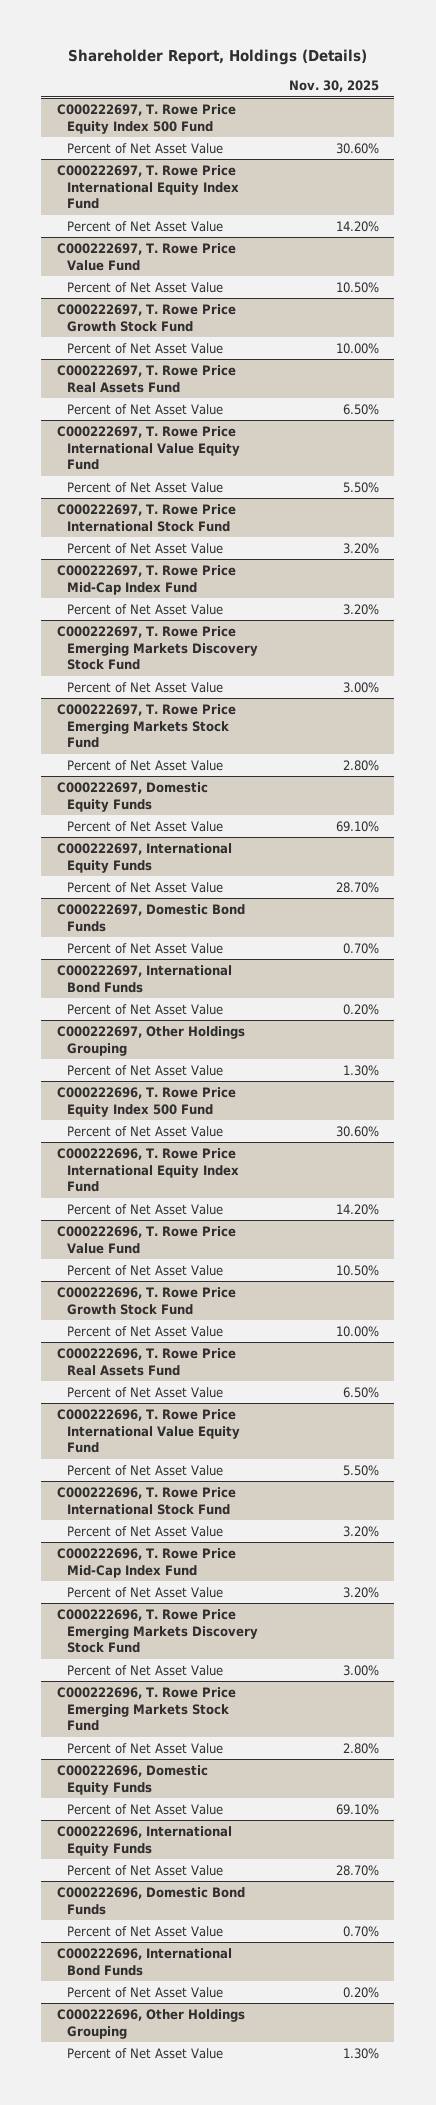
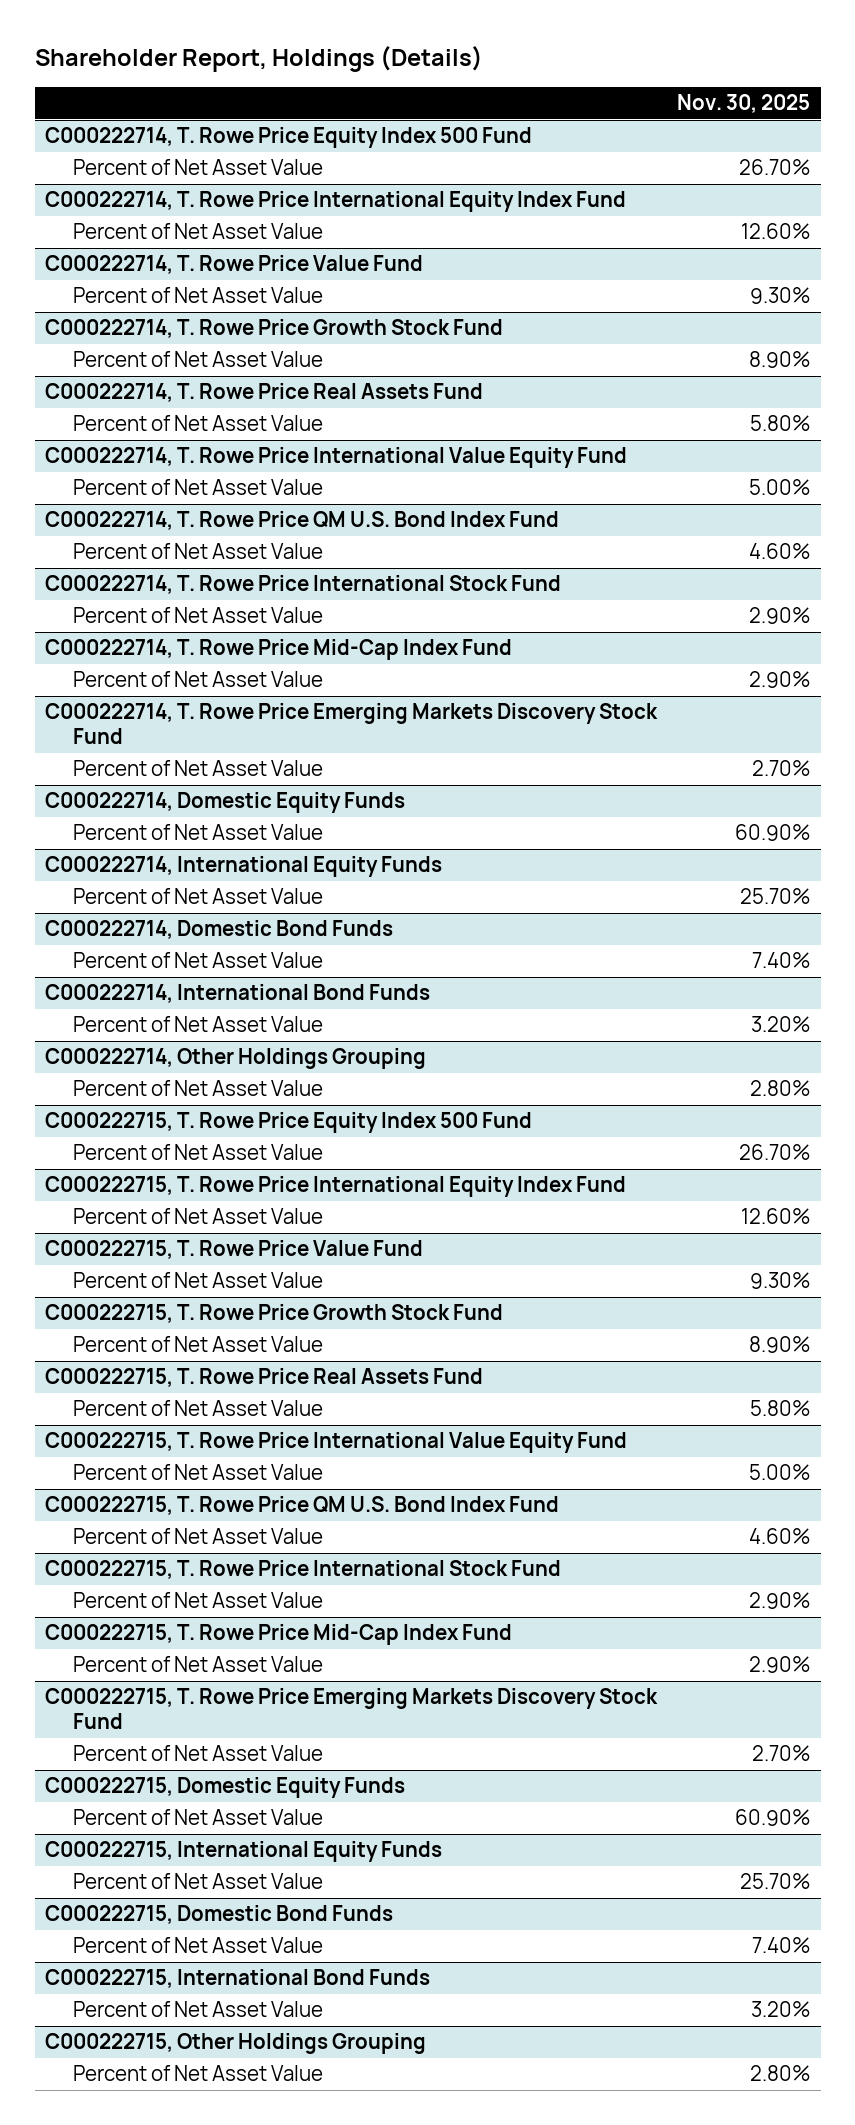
- C000222697, T. Rowe Price Equity Index 500 Fund
- Percent of Net Asset Value | 30.60%
- C000222697, T. Rowe Price International Equity Index Fund
- Percent of Net Asset Value | 14.20%
- C000222697, T. Rowe Price Value Fund
- Percent of Net Asset Value | 10.50%
- C000222697, T. Rowe Price Growth Stock Fund
- Percent of Net Asset Value | 10.00%
- C000222697, T. Rowe Price Real Assets Fund
- Percent of Net Asset Value | 6.50%
- C000222697, T. Rowe Price International Value Equity Fund
- Percent of Net Asset Value | 5.50%
- C000222697, T. Rowe Price International Stock Fund
- Percent of Net Asset Value | 3.20%
- C000222697, T. Rowe Price Mid-Cap Index Fund
+ C000222714, T. Rowe Price Equity Index 500 Fund
+ Percent of Net Asset Value | 26.70%
+ C000222714, T. Rowe Price International Equity Index Fund
+ Percent of Net Asset Value | 12.60%
+ C000222714, T. Rowe Price Value Fund
+ Percent of Net Asset Value | 9.30%
+ C000222714, T. Rowe Price Growth Stock Fund
+ Percent of Net Asset Value | 8.90%
+ C000222714, T. Rowe Price Real Assets Fund
+ Percent of Net Asset Value | 5.80%
+ C000222714, T. Rowe Price International Value Equity Fund
+ Percent of Net Asset Value | 5.00%
+ C000222714, T. Rowe Price QM U.S. Bond Index Fund
+ Percent of Net Asset Value | 4.60%
+ C000222714, T. Rowe Price International Stock Fund
+ Percent of Net Asset Value | 2.90%
+ C000222714, T. Rowe Price Mid-Cap Index Fund
+ Percent of Net Asset Value | 2.90%
+ C000222714, T. Rowe Price Emerging Markets Discovery Stock Fund
+ Percent of Net Asset Value | 2.70%
+ C000222714, Domestic Equity Funds
+ Percent of Net Asset Value | 60.90%
+ C000222714, International Equity Funds
+ Percent of Net Asset Value | 25.70%
+ C000222714, Domestic Bond Funds
+ Percent of Net Asset Value | 7.40%
+ C000222714, International Bond Funds
- C000222697, T. Rowe Price Emerging Markets Discovery Stock Fund
- Percent of Net Asset Value | 3.00%
- C000222697, T. Rowe Price Emerging Markets Stock Fund
+ C000222714, Other Holdings Grouping
- C000222697, Domestic Equity Funds
- Percent of Net Asset Value | 69.10%
- C000222697, International Equity Funds
- Percent of Net Asset Value | 28.70%
- C000222697, Domestic Bond Funds
- Percent of Net Asset Value | 0.70%
- C000222697, International Bond Funds
- Percent of Net Asset Value | 0.20%
- C000222697, Other Holdings Grouping
- Percent of Net Asset Value | 1.30%
- C000222696, T. Rowe Price Equity Index 500 Fund
- Percent of Net Asset Value | 30.60%
- C000222696, T. Rowe Price International Equity Index Fund
- Percent of Net Asset Value | 14.20%
- C000222696, T. Rowe Price Value Fund
- Percent of Net Asset Value | 10.50%
- C000222696, T. Rowe Price Growth Stock Fund
- Percent of Net Asset Value | 10.00%
- C000222696, T. Rowe Price Real Assets Fund
- Percent of Net Asset Value | 6.50%
- C000222696, T. Rowe Price International Value Equity Fund
- Percent of Net Asset Value | 5.50%
- C000222696, T. Rowe Price International Stock Fund
- Percent of Net Asset Value | 3.20%
- C000222696, T. Rowe Price Mid-Cap Index Fund
+ C000222715, T. Rowe Price Equity Index 500 Fund
+ Percent of Net Asset Value | 26.70%
+ C000222715, T. Rowe Price International Equity Index Fund
+ Percent of Net Asset Value | 12.60%
+ C000222715, T. Rowe Price Value Fund
+ Percent of Net Asset Value | 9.30%
+ C000222715, T. Rowe Price Growth Stock Fund
+ Percent of Net Asset Value | 8.90%
+ C000222715, T. Rowe Price Real Assets Fund
+ Percent of Net Asset Value | 5.80%
+ C000222715, T. Rowe Price International Value Equity Fund
+ Percent of Net Asset Value | 5.00%
+ C000222715, T. Rowe Price QM U.S. Bond Index Fund
+ Percent of Net Asset Value | 4.60%
+ C000222715, T. Rowe Price International Stock Fund
+ Percent of Net Asset Value | 2.90%
+ C000222715, T. Rowe Price Mid-Cap Index Fund
+ Percent of Net Asset Value | 2.90%
+ C000222715, T. Rowe Price Emerging Markets Discovery Stock Fund
+ Percent of Net Asset Value | 2.70%
+ C000222715, Domestic Equity Funds
+ Percent of Net Asset Value | 60.90%
+ C000222715, International Equity Funds
+ Percent of Net Asset Value | 25.70%
+ C000222715, Domestic Bond Funds
+ Percent of Net Asset Value | 7.40%
+ C000222715, International Bond Funds
- C000222696, T. Rowe Price Emerging Markets Discovery Stock Fund
- Percent of Net Asset Value | 3.00%
- C000222696, T. Rowe Price Emerging Markets Stock Fund
+ C000222715, Other Holdings Grouping
- C000222696, Domestic Equity Funds
- Percent of Net Asset Value | 69.10%
- C000222696, International Equity Funds
- Percent of Net Asset Value | 28.70%
- C000222696, Domestic Bond Funds
- Percent of Net Asset Value | 0.70%
- C000222696, International Bond Funds
- Percent of Net Asset Value | 0.20%
- C000222696, Other Holdings Grouping
- Percent of Net Asset Value | 1.30%

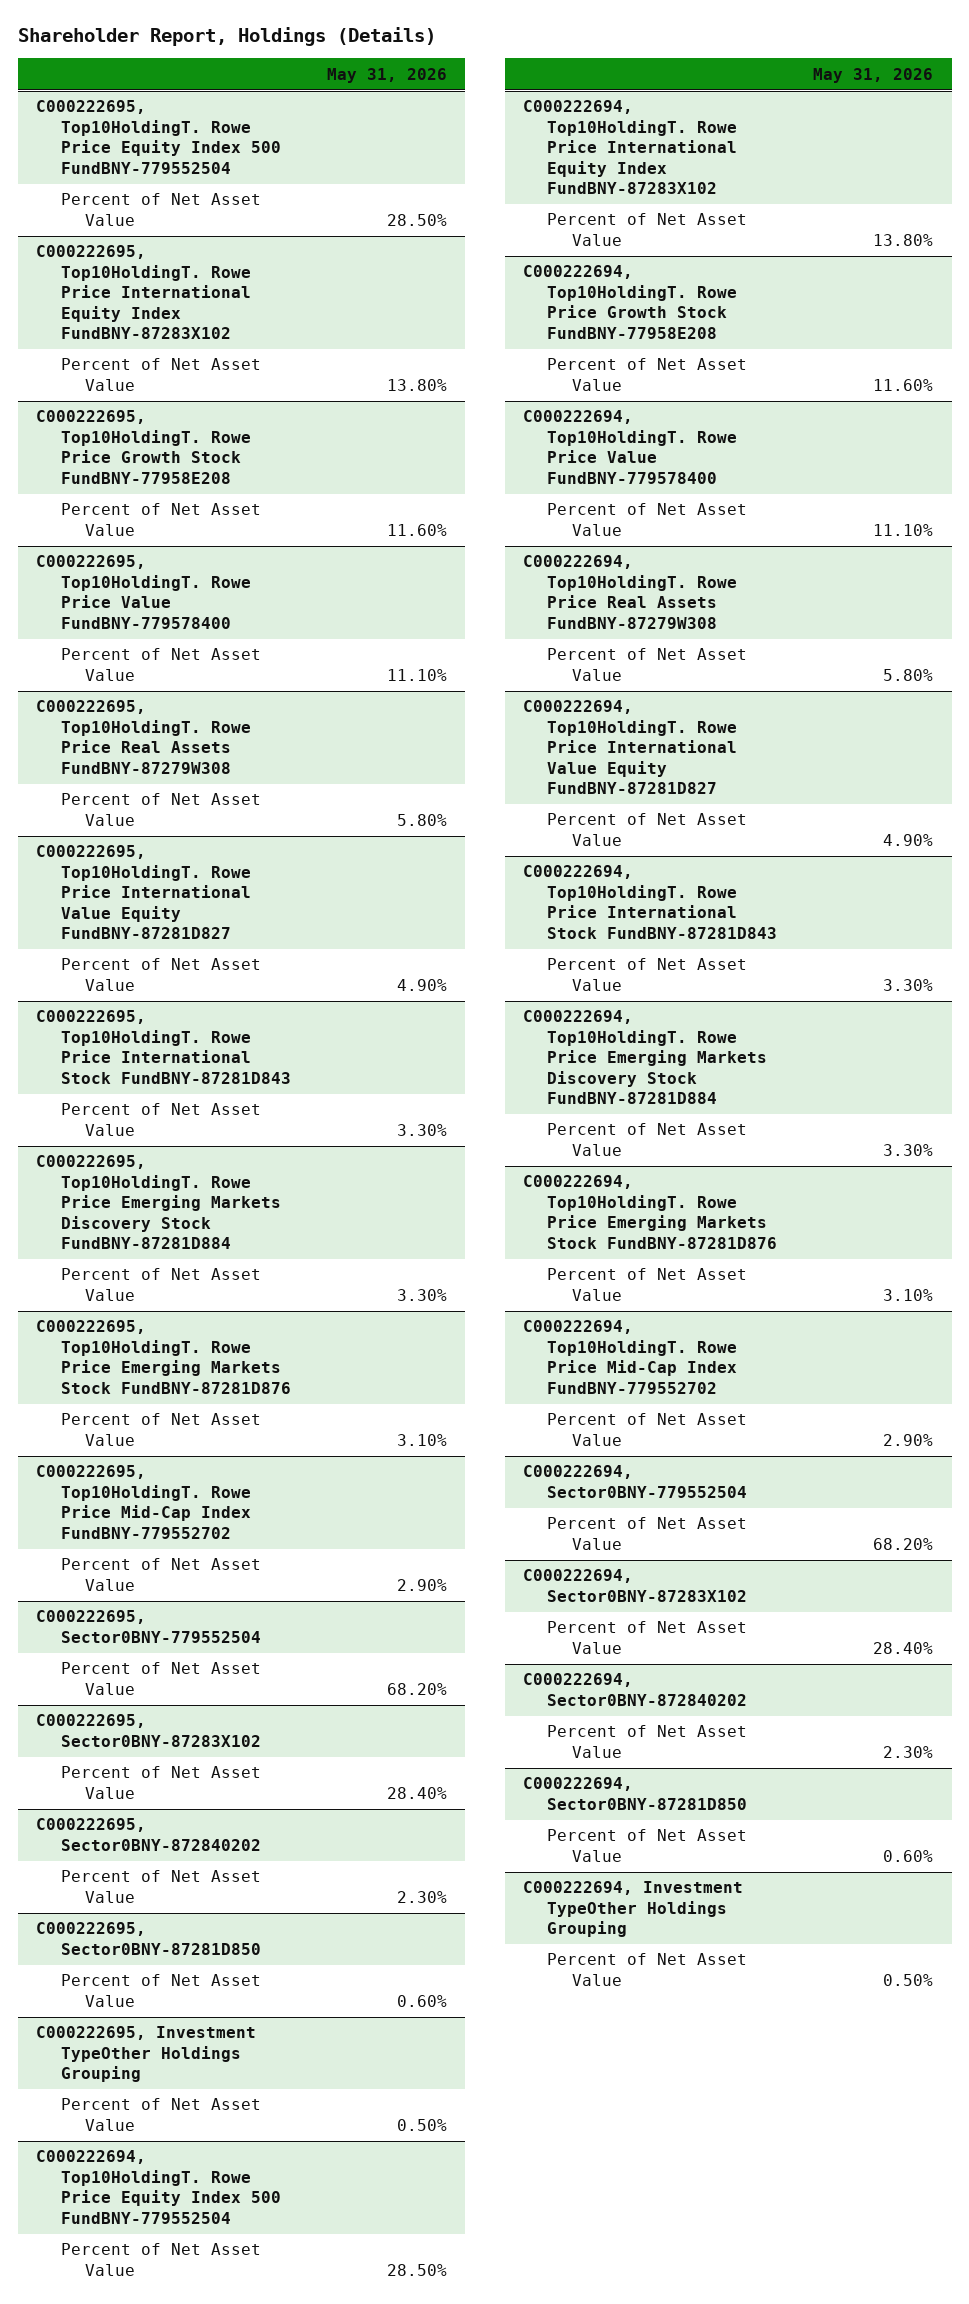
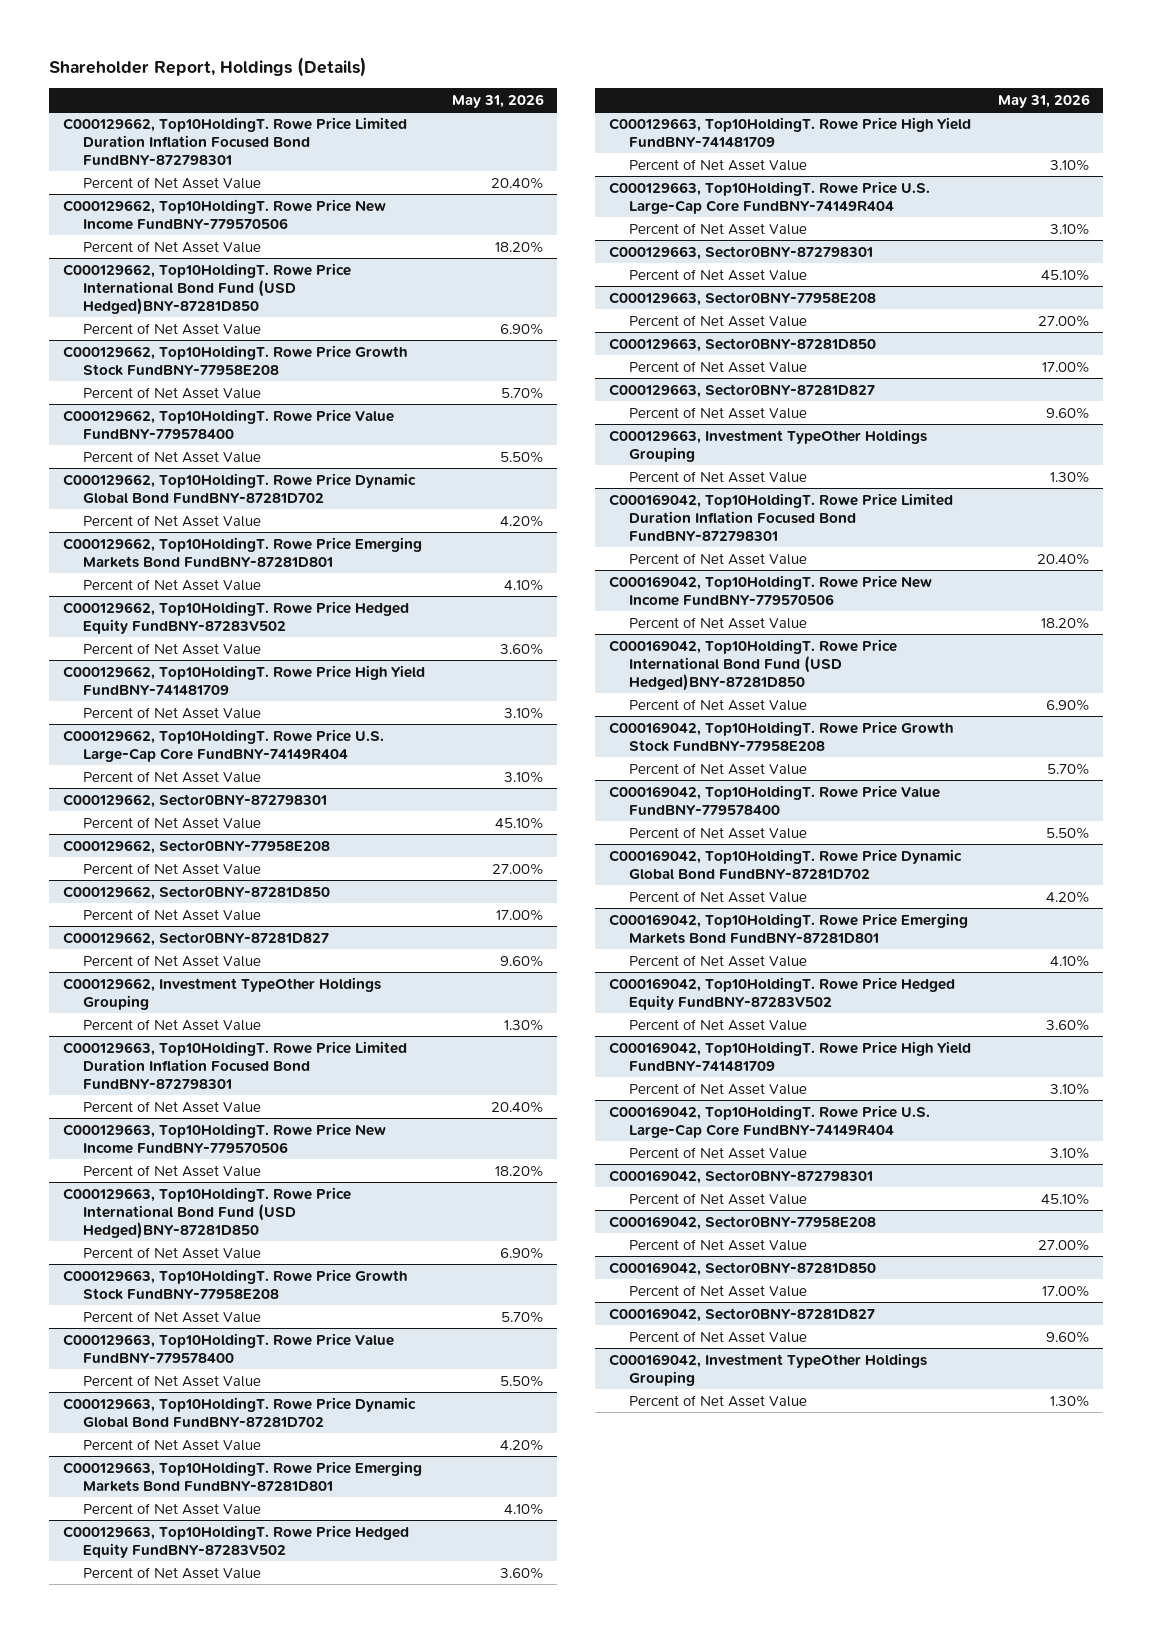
- C000222695, Top10HoldingT. Rowe Price Equity Index 500 FundBNY-779552504
- Percent of Net Asset Value | 28.50%
- C000222695, Top10HoldingT. Rowe Price International Equity Index FundBNY-87283X102
- Percent of Net Asset Value | 13.80%
- C000222695, Top10HoldingT. Rowe Price Growth Stock FundBNY-77958E208
- Percent of Net Asset Value | 11.60%
- C000222695, Top10HoldingT. Rowe Price Value FundBNY-779578400
- Percent of Net Asset Value | 11.10%
- C000222695, Top10HoldingT. Rowe Price Real Assets FundBNY-87279W308
- Percent of Net Asset Value | 5.80%
- C000222695, Top10HoldingT. Rowe Price International Value Equity FundBNY-87281D827
- Percent of Net Asset Value | 4.90%
- C000222695, Top10HoldingT. Rowe Price International Stock FundBNY-87281D843
- Percent of Net Asset Value | 3.30%
- C000222695, Top10HoldingT. Rowe Price Emerging Markets Discovery Stock FundBNY-87281D884
- Percent of Net Asset Value | 3.30%
- C000222695, Top10HoldingT. Rowe Price Emerging Markets Stock FundBNY-87281D876
+ C000129662, Top10HoldingT. Rowe Price Limited Duration Inflation Focused Bond FundBNY-872798301
+ Percent of Net Asset Value | 20.40%
+ C000129662, Top10HoldingT. Rowe Price New Income FundBNY-779570506
+ Percent of Net Asset Value | 18.20%
+ C000129662, Top10HoldingT. Rowe Price International Bond Fund (USD Hedged)BNY-87281D850
+ Percent of Net Asset Value | 6.90%
+ C000129662, Top10HoldingT. Rowe Price Growth Stock FundBNY-77958E208
+ Percent of Net Asset Value | 5.70%
+ C000129662, Top10HoldingT. Rowe Price Value FundBNY-779578400
+ Percent of Net Asset Value | 5.50%
+ C000129662, Top10HoldingT. Rowe Price Dynamic Global Bond FundBNY-87281D702
+ Percent of Net Asset Value | 4.20%
+ C000129662, Top10HoldingT. Rowe Price Emerging Markets Bond FundBNY-87281D801
+ Percent of Net Asset Value | 4.10%
+ C000129662, Top10HoldingT. Rowe Price Hedged Equity FundBNY-87283V502
+ Percent of Net Asset Value | 3.60%
+ C000129662, Top10HoldingT. Rowe Price High Yield FundBNY-741481709
- C000222695, Top10HoldingT. Rowe Price Mid-Cap Index FundBNY-779552702
- Percent of Net Asset Value | 2.90%
- C000222695, Sector0BNY-779552504
- Percent of Net Asset Value | 68.20%
- C000222695, Sector0BNY-87283X102
- Percent of Net Asset Value | 28.40%
- C000222695, Sector0BNY-872840202
- Percent of Net Asset Value | 2.30%
- C000222695, Sector0BNY-87281D850
- Percent of Net Asset Value | 0.60%
- C000222695, Investment TypeOther Holdings Grouping
- Percent of Net Asset Value | 0.50%
- C000222694, Top10HoldingT. Rowe Price Equity Index 500 FundBNY-779552504
- Percent of Net Asset Value | 28.50%
- C000222694, Top10HoldingT. Rowe Price International Equity Index FundBNY-87283X102
- Percent of Net Asset Value | 13.80%
- C000222694, Top10HoldingT. Rowe Price Growth Stock FundBNY-77958E208
- Percent of Net Asset Value | 11.60%
- C000222694, Top10HoldingT. Rowe Price Value FundBNY-779578400
- Percent of Net Asset Value | 11.10%
- C000222694, Top10HoldingT. Rowe Price Real Assets FundBNY-87279W308
- Percent of Net Asset Value | 5.80%
- C000222694, Top10HoldingT. Rowe Price International Value Equity FundBNY-87281D827
- Percent of Net Asset Value | 4.90%
- C000222694, Top10HoldingT. Rowe Price International Stock FundBNY-87281D843
- Percent of Net Asset Value | 3.30%
- C000222694, Top10HoldingT. Rowe Price Emerging Markets Discovery Stock FundBNY-87281D884
- Percent of Net Asset Value | 3.30%
- C000222694, Top10HoldingT. Rowe Price Emerging Markets Stock FundBNY-87281D876
+ C000129662, Top10HoldingT. Rowe Price U.S. Large-Cap Core FundBNY-74149R404
- C000222694, Top10HoldingT. Rowe Price Mid-Cap Index FundBNY-779552702
- Percent of Net Asset Value | 2.90%
- C000222694, Sector0BNY-779552504
- Percent of Net Asset Value | 68.20%
- C000222694, Sector0BNY-87283X102
- Percent of Net Asset Value | 28.40%
- C000222694, Sector0BNY-872840202
- Percent of Net Asset Value | 2.30%
- C000222694, Sector0BNY-87281D850
- Percent of Net Asset Value | 0.60%
- C000222694, Investment TypeOther Holdings Grouping
- Percent of Net Asset Value | 0.50%
+ C000129662, Sector0BNY-872798301
+ Percent of Net Asset Value | 45.10%
+ C000129662, Sector0BNY-77958E208
+ Percent of Net Asset Value | 27.00%
+ C000129662, Sector0BNY-87281D850
+ Percent of Net Asset Value | 17.00%
+ C000129662, Sector0BNY-87281D827
+ Percent of Net Asset Value | 9.60%
+ C000129662, Investment TypeOther Holdings Grouping
+ Percent of Net Asset Value | 1.30%
+ C000129663, Top10HoldingT. Rowe Price Limited Duration Inflation Focused Bond FundBNY-872798301
+ Percent of Net Asset Value | 20.40%
+ C000129663, Top10HoldingT. Rowe Price New Income FundBNY-779570506
+ Percent of Net Asset Value | 18.20%
+ C000129663, Top10HoldingT. Rowe Price International Bond Fund (USD Hedged)BNY-87281D850
+ Percent of Net Asset Value | 6.90%
+ C000129663, Top10HoldingT. Rowe Price Growth Stock FundBNY-77958E208
+ Percent of Net Asset Value | 5.70%
+ C000129663, Top10HoldingT. Rowe Price Value FundBNY-779578400
+ Percent of Net Asset Value | 5.50%
+ C000129663, Top10HoldingT. Rowe Price Dynamic Global Bond FundBNY-87281D702
+ Percent of Net Asset Value | 4.20%
+ C000129663, Top10HoldingT. Rowe Price Emerging Markets Bond FundBNY-87281D801
+ Percent of Net Asset Value | 4.10%
+ C000129663, Top10HoldingT. Rowe Price Hedged Equity FundBNY-87283V502
+ Percent of Net Asset Value | 3.60%
+ C000129663, Top10HoldingT. Rowe Price High Yield FundBNY-741481709
+ Percent of Net Asset Value | 3.10%
+ C000129663, Top10HoldingT. Rowe Price U.S. Large-Cap Core FundBNY-74149R404
+ Percent of Net Asset Value | 3.10%
+ C000129663, Sector0BNY-872798301
+ Percent of Net Asset Value | 45.10%
+ C000129663, Sector0BNY-77958E208
+ Percent of Net Asset Value | 27.00%
+ C000129663, Sector0BNY-87281D850
+ Percent of Net Asset Value | 17.00%
+ C000129663, Sector0BNY-87281D827
+ Percent of Net Asset Value | 9.60%
+ C000129663, Investment TypeOther Holdings Grouping
+ Percent of Net Asset Value | 1.30%
+ C000169042, Top10HoldingT. Rowe Price Limited Duration Inflation Focused Bond FundBNY-872798301
+ Percent of Net Asset Value | 20.40%
+ C000169042, Top10HoldingT. Rowe Price New Income FundBNY-779570506
+ Percent of Net Asset Value | 18.20%
+ C000169042, Top10HoldingT. Rowe Price International Bond Fund (USD Hedged)BNY-87281D850
+ Percent of Net Asset Value | 6.90%
+ C000169042, Top10HoldingT. Rowe Price Growth Stock FundBNY-77958E208
+ Percent of Net Asset Value | 5.70%
+ C000169042, Top10HoldingT. Rowe Price Value FundBNY-779578400
+ Percent of Net Asset Value | 5.50%
+ C000169042, Top10HoldingT. Rowe Price Dynamic Global Bond FundBNY-87281D702
+ Percent of Net Asset Value | 4.20%
+ C000169042, Top10HoldingT. Rowe Price Emerging Markets Bond FundBNY-87281D801
+ Percent of Net Asset Value | 4.10%
+ C000169042, Top10HoldingT. Rowe Price Hedged Equity FundBNY-87283V502
+ Percent of Net Asset Value | 3.60%
+ C000169042, Top10HoldingT. Rowe Price High Yield FundBNY-741481709
+ Percent of Net Asset Value | 3.10%
+ C000169042, Top10HoldingT. Rowe Price U.S. Large-Cap Core FundBNY-74149R404
+ Percent of Net Asset Value | 3.10%
+ C000169042, Sector0BNY-872798301
+ Percent of Net Asset Value | 45.10%
+ C000169042, Sector0BNY-77958E208
+ Percent of Net Asset Value | 27.00%
+ C000169042, Sector0BNY-87281D850
+ Percent of Net Asset Value | 17.00%
+ C000169042, Sector0BNY-87281D827
+ Percent of Net Asset Value | 9.60%
+ C000169042, Investment TypeOther Holdings Grouping
+ Percent of Net Asset Value | 1.30%

